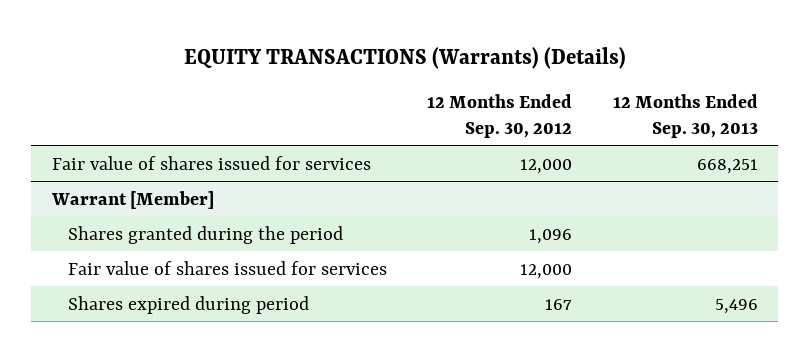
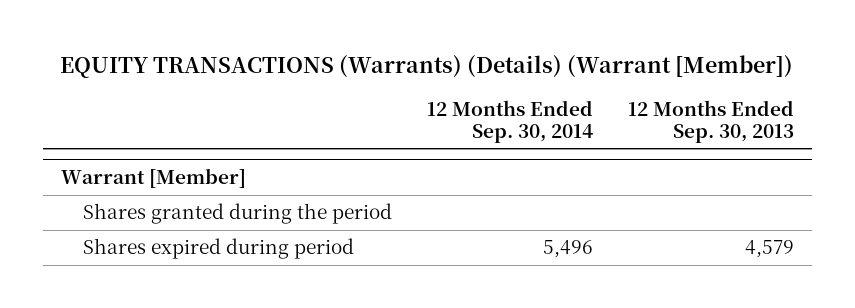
- EQUITY TRANSACTIONS (Warrants) (Details)
+ EQUITY TRANSACTIONS (Warrants) (Details) (Warrant [Member])
- | 12 Months Ended Sep. 30, 2012 | 12 Months Ended Sep. 30, 2013
+ | 12 Months Ended Sep. 30, 2014 | 12 Months Ended Sep. 30, 2013
- Fair value of shares issued for services | 12,000 | 668,251
@ Warrant [Member]
- Fair value of shares issued for services | 12,000 |
- Shares expired during period | 167 | 5,496
+ Shares expired during period | 5,496 | 4,579

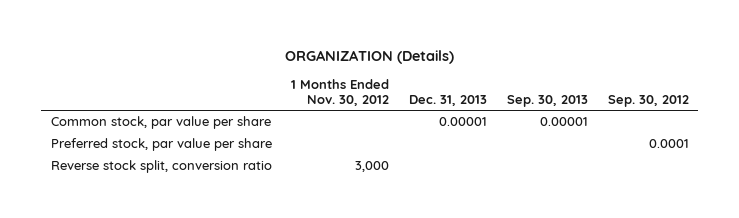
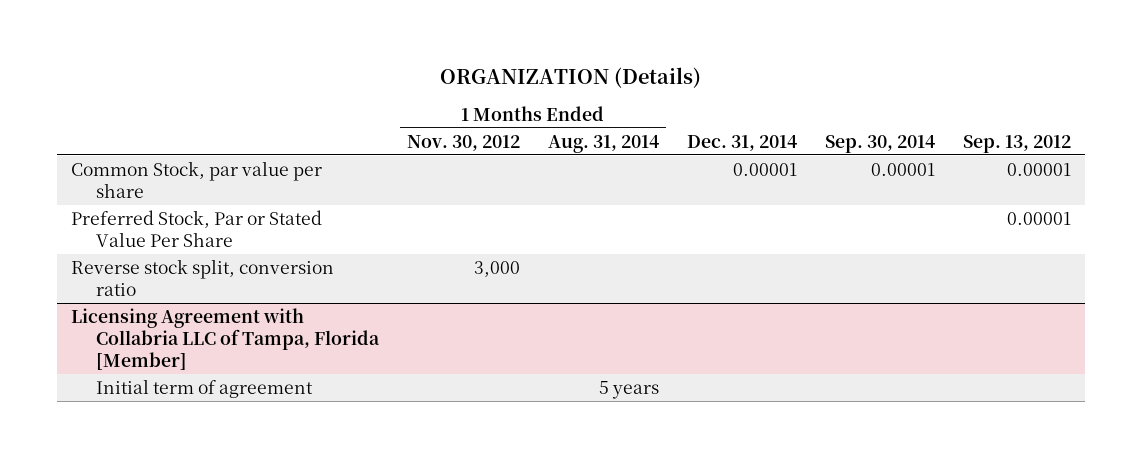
- | 1 Months Ended Nov. 30, 2012 | Dec. 31, 2013 | Sep. 30, 2013 | Sep. 30, 2012
+ | 1 Months Ended Nov. 30, 2012 | 1 Months Ended Aug. 31, 2014 | Dec. 31, 2014 | Sep. 30, 2014 | Sep. 13, 2012
- Common stock, par value per share | | 0.00001 | 0.00001 |
- Preferred stock, par value per share | | | | 0.0001
+ Common Stock, par value per share | | | 0.00001 | 0.00001 | 0.00001
+ Preferred Stock, Par or Stated Value Per Share | | | | | 0.00001
+ Licensing Agreement with Collabria LLC of Tampa, Florida [Member]
+ Initial term of agreement | | 5 years | | |

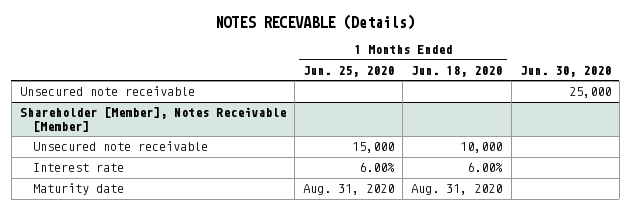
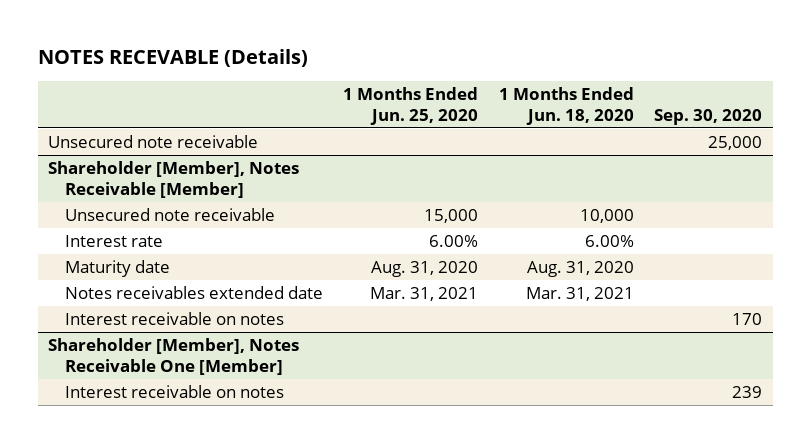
- | 1 Months Ended Jun. 25, 2020 | 1 Months Ended Jun. 18, 2020 | Jun. 30, 2020
+ | 1 Months Ended Jun. 25, 2020 | 1 Months Ended Jun. 18, 2020 | Sep. 30, 2020
@ Shareholder [Member], Notes Receivable [Member]
+ Notes receivables extended date | Mar. 31, 2021 | Mar. 31, 2021 |
+ Interest receivable on notes | | | 170
+ Shareholder [Member], Notes Receivable One [Member]
+ Interest receivable on notes | | | 239

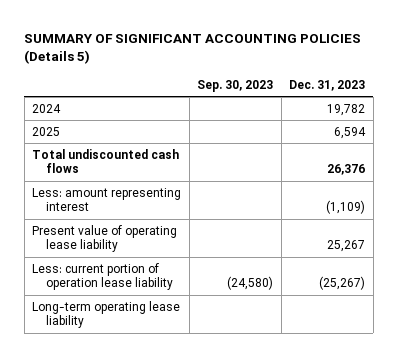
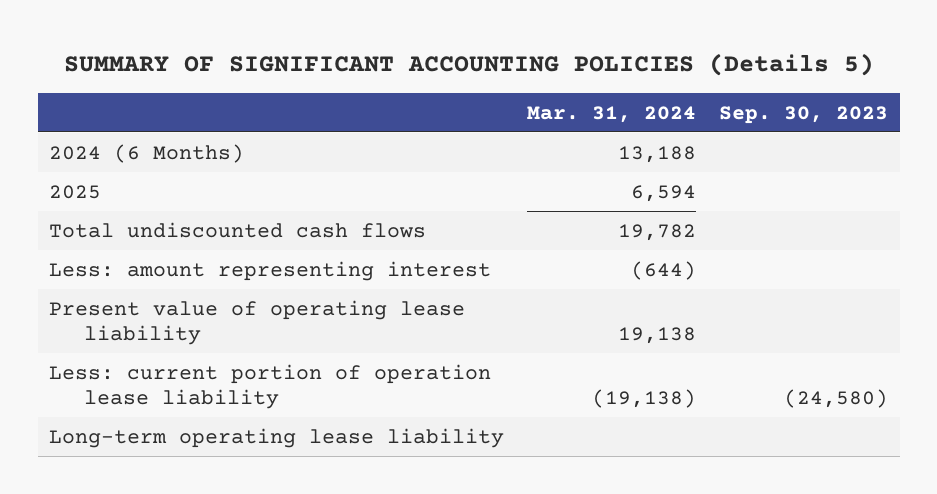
- | Sep. 30, 2023 | Dec. 31, 2023
+ | Mar. 31, 2024 | Sep. 30, 2023
- 2024 | | 19,782
+ 2024 (6 Months) | 13,188 |

